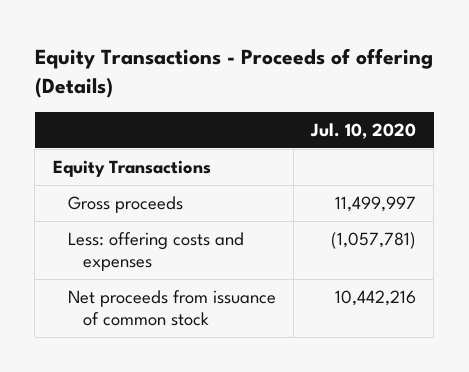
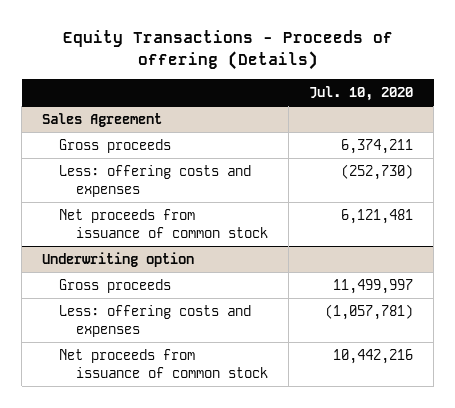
- Equity Transactions
+ Sales Agreement
+ Gross proceeds | 6,374,211
+ Less: offering costs and expenses | (252,730)
+ Net proceeds from issuance of common stock | 6,121,481
+ Underwriting option

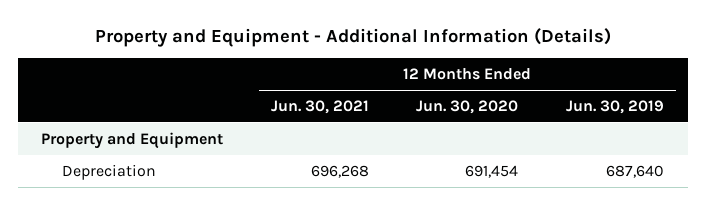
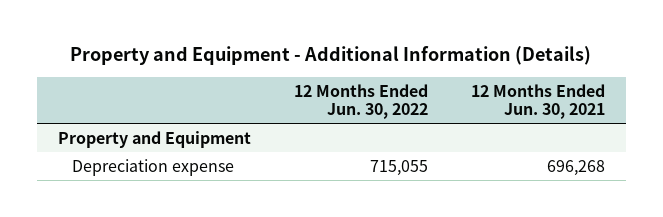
- | 12 Months Ended Jun. 30, 2021 | 12 Months Ended Jun. 30, 2020 | 12 Months Ended Jun. 30, 2019
+ | 12 Months Ended Jun. 30, 2022 | 12 Months Ended Jun. 30, 2021
- Depreciation | 696,268 | 691,454 | 687,640
+ Depreciation expense | 715,055 | 696,268

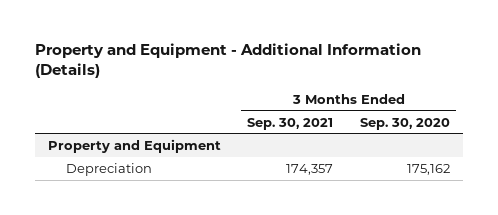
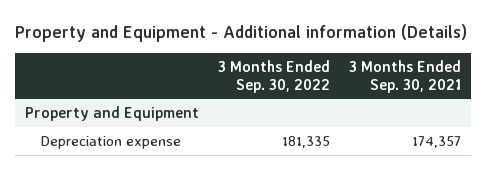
- Property and Equipment - Additional Information (Details)
+ Property and Equipment - Additional information (Details)
- | 3 Months Ended Sep. 30, 2021 | 3 Months Ended Sep. 30, 2020
+ | 3 Months Ended Sep. 30, 2022 | 3 Months Ended Sep. 30, 2021
- Depreciation | 174,357 | 175,162
+ Depreciation expense | 181,335 | 174,357

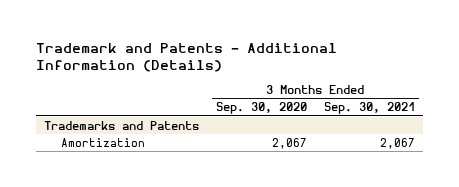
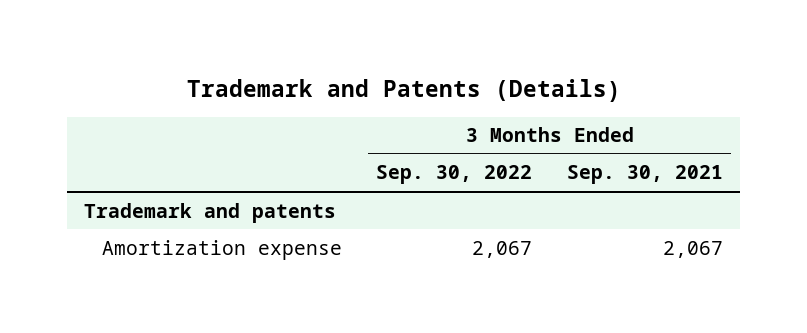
- Trademark and Patents - Additional Information (Details)
+ Trademark and Patents (Details)
- | 3 Months Ended Sep. 30, 2020 | 3 Months Ended Sep. 30, 2021
+ | 3 Months Ended Sep. 30, 2022 | 3 Months Ended Sep. 30, 2021
- Trademarks and Patents
- Amortization | 2,067 | 2,067
+ Trademark and patents
+ Amortization expense | 2,067 | 2,067

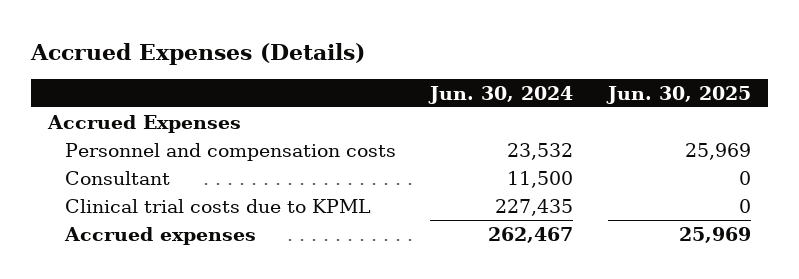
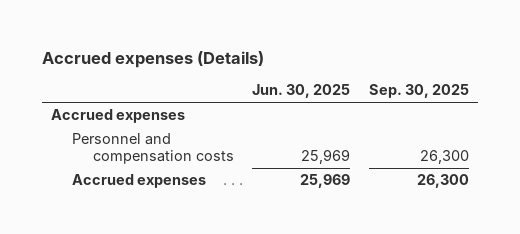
- Accrued Expenses (Details)
+ Accrued expenses (Details)
- | Jun. 30, 2024 | Jun. 30, 2025
+ | Jun. 30, 2025 | Sep. 30, 2025
- Accrued Expenses
+ Accrued expenses
- Consultant | 11,500 | 0
- Clinical trial costs due to KPML | 227,435 | 0

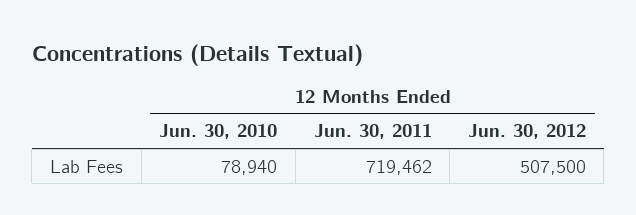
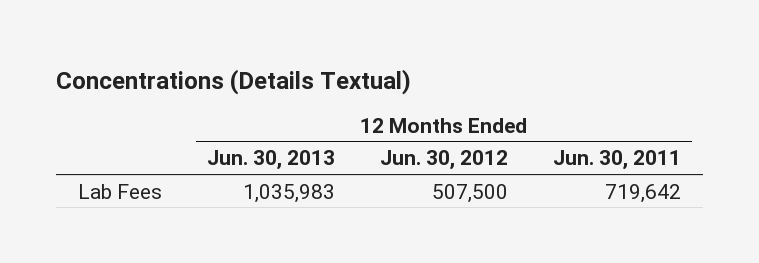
- | 12 Months Ended Jun. 30, 2010 | 12 Months Ended Jun. 30, 2011 | 12 Months Ended Jun. 30, 2012
+ | 12 Months Ended Jun. 30, 2013 | 12 Months Ended Jun. 30, 2012 | 12 Months Ended Jun. 30, 2011
- Lab Fees | 78,940 | 719,462 | 507,500
+ Lab Fees | 1,035,983 | 507,500 | 719,642

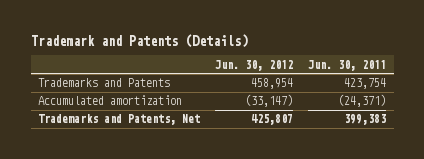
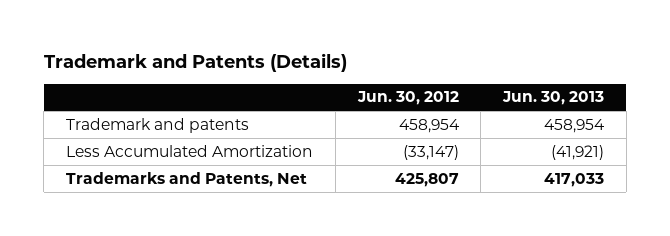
- | Jun. 30, 2012 | Jun. 30, 2011
+ | Jun. 30, 2012 | Jun. 30, 2013
- Trademarks and Patents | 458,954 | 423,754
- Accumulated amortization | (33,147) | (24,371)
+ Trademark and patents | 458,954 | 458,954
+ Less Accumulated Amortization | (33,147) | (41,921)

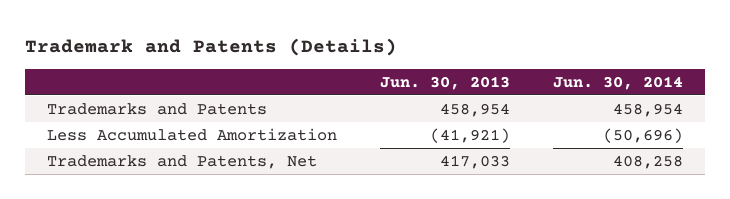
- | Jun. 30, 2012 | Jun. 30, 2013
+ | Jun. 30, 2013 | Jun. 30, 2014
- Trademark and patents | 458,954 | 458,954
+ Trademarks and Patents | 458,954 | 458,954

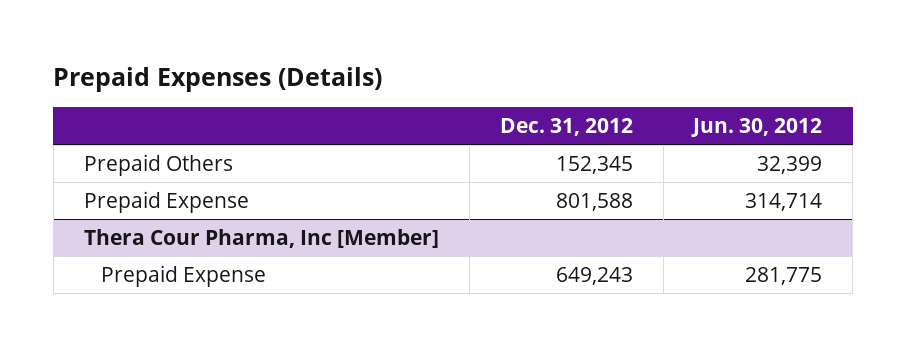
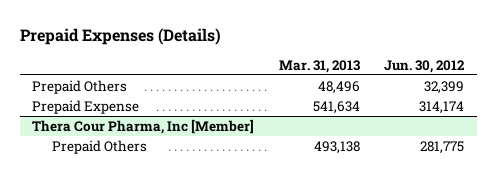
- | Dec. 31, 2012 | Jun. 30, 2012
+ | Mar. 31, 2013 | Jun. 30, 2012
- Prepaid Expense | 801,588 | 314,714
+ Prepaid Expense | 541,634 | 314,174
@ Thera Cour Pharma, Inc [Member]
- Prepaid Expense | 649,243 | 281,775
+ Prepaid Others | 493,138 | 281,775

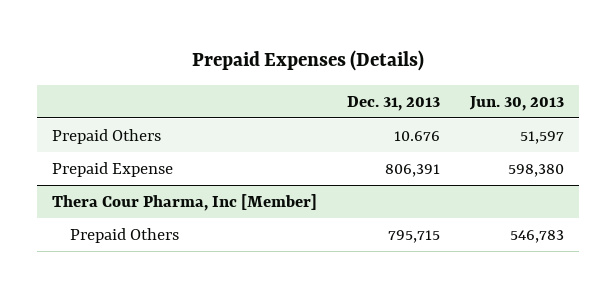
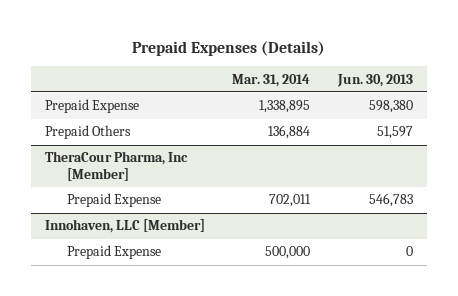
- | Dec. 31, 2013 | Jun. 30, 2013
+ | Mar. 31, 2014 | Jun. 30, 2013
- Thera Cour Pharma, Inc [Member]
- Prepaid Others | 795,715 | 546,783
moved down: Prepaid Others | 136,884 | 51,597
+ TheraCour Pharma, Inc [Member]
+ Prepaid Expense | 702,011 | 546,783
+ Innohaven, LLC [Member]
+ Prepaid Expense | 500,000 | 0

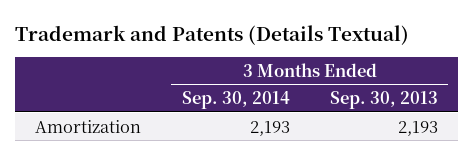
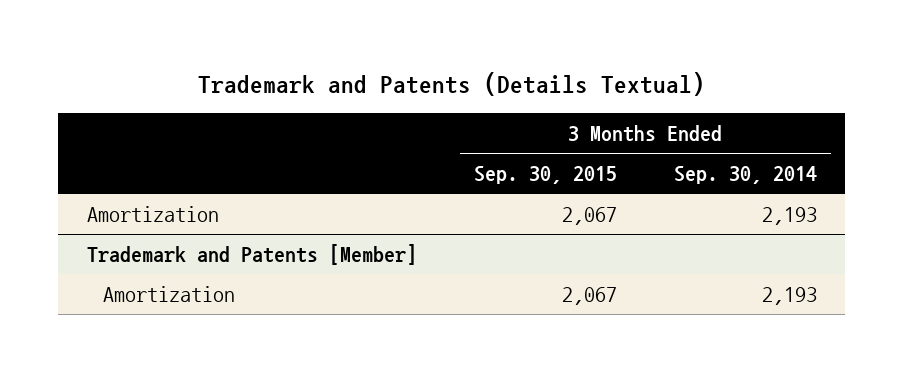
- | 3 Months Ended Sep. 30, 2014 | 3 Months Ended Sep. 30, 2013
+ | 3 Months Ended Sep. 30, 2015 | 3 Months Ended Sep. 30, 2014
+ Trademark and Patents [Member]
+ Amortization | 2,067 | 2,193

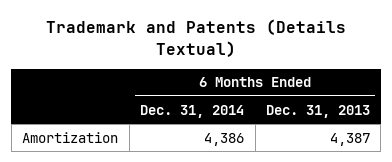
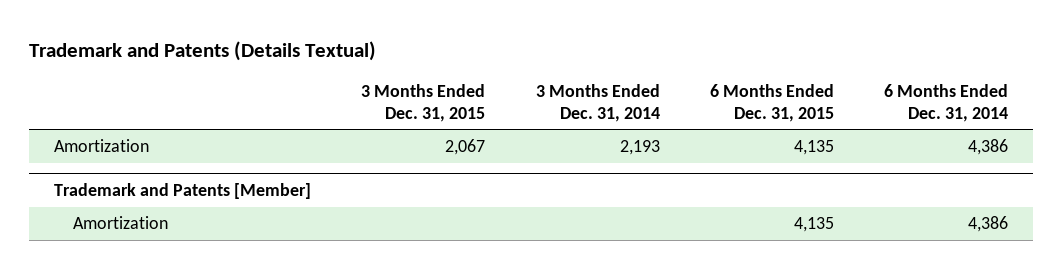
- | 6 Months Ended Dec. 31, 2014 | 6 Months Ended Dec. 31, 2013
+ | 3 Months Ended Dec. 31, 2015 | 3 Months Ended Dec. 31, 2014 | 6 Months Ended Dec. 31, 2015 | 6 Months Ended Dec. 31, 2014
+ Trademark and Patents [Member]
+ Amortization | | | 4,135 | 4,386

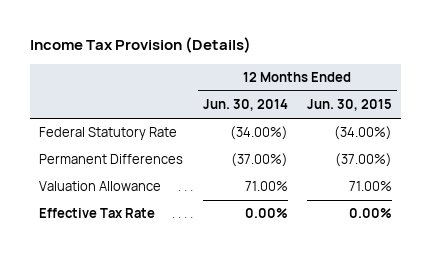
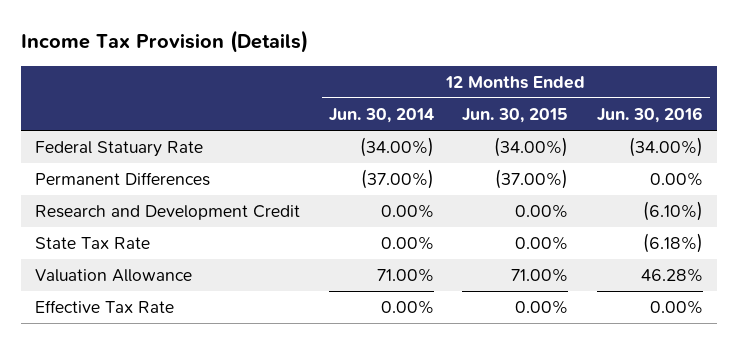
- | 12 Months Ended Jun. 30, 2014 | 12 Months Ended Jun. 30, 2015
+ | 12 Months Ended Jun. 30, 2014 | 12 Months Ended Jun. 30, 2015 | 12 Months Ended Jun. 30, 2016
- Federal Statutory Rate | (34.00%) | (34.00%)
+ Federal Statuary Rate | (34.00%) | (34.00%) | (34.00%)
+ Research and Development Credit | 0.00% | 0.00% | (6.10%)
+ State Tax Rate | 0.00% | 0.00% | (6.18%)

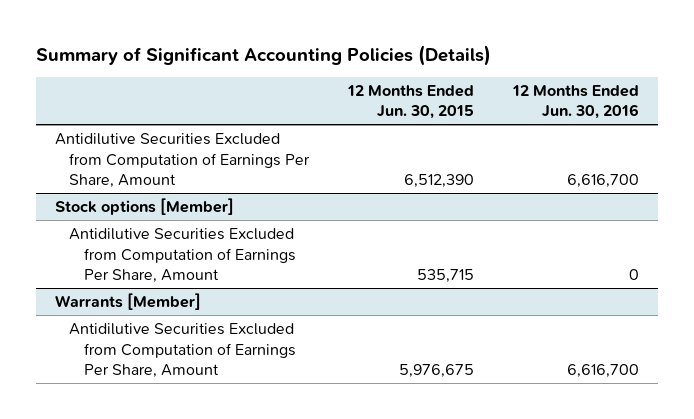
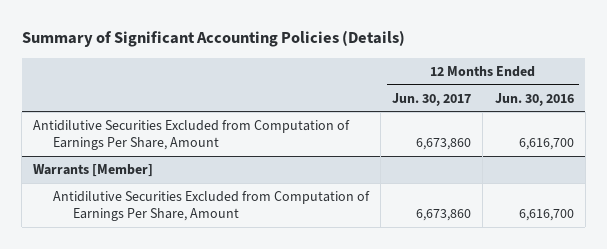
- | 12 Months Ended Jun. 30, 2015 | 12 Months Ended Jun. 30, 2016
+ | 12 Months Ended Jun. 30, 2017 | 12 Months Ended Jun. 30, 2016
- Stock options [Member]
- Antidilutive Securities Excluded from Computation of Earnings Per Share, Amount | 535,715 | 0

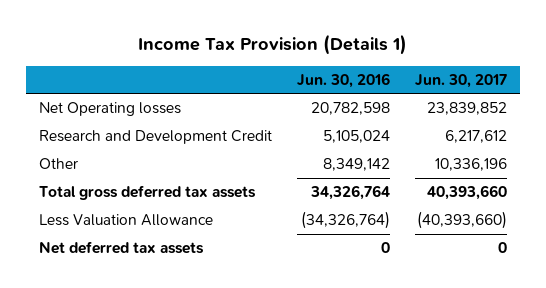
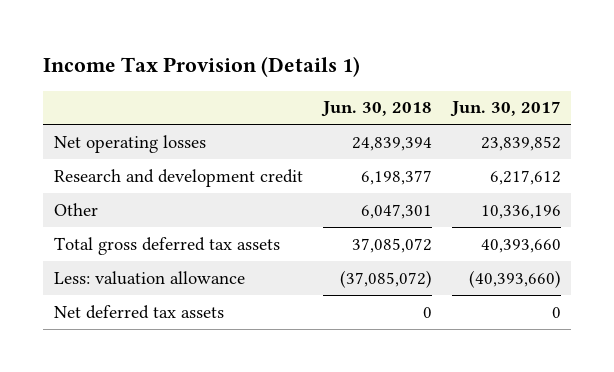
- | Jun. 30, 2016 | Jun. 30, 2017
+ | Jun. 30, 2018 | Jun. 30, 2017
- Net Operating losses | 20,782,598 | 23,839,852
- Research and Development Credit | 5,105,024 | 6,217,612
+ Net operating losses | 24,839,394 | 23,839,852
+ Research and development credit | 6,198,377 | 6,217,612
- Less Valuation Allowance | (34,326,764) | (40,393,660)
+ Less: valuation allowance | (37,085,072) | (40,393,660)

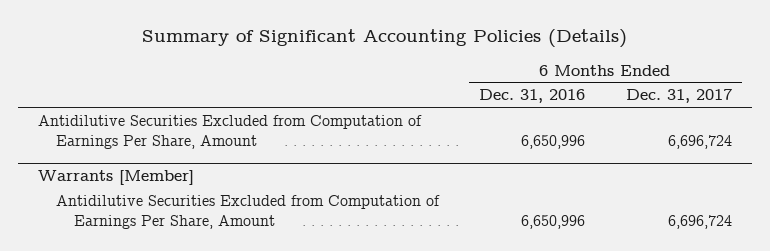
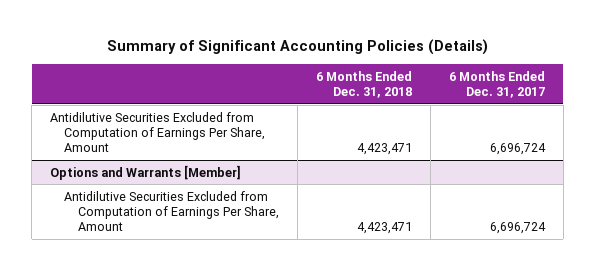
- | 6 Months Ended Dec. 31, 2016 | 6 Months Ended Dec. 31, 2017
+ | 6 Months Ended Dec. 31, 2018 | 6 Months Ended Dec. 31, 2017
- Warrants [Member]
+ Options and Warrants [Member]

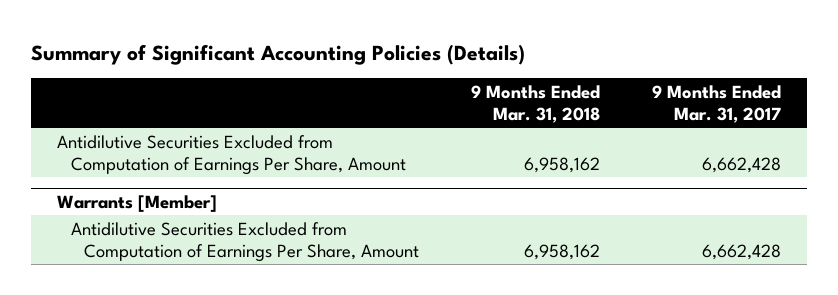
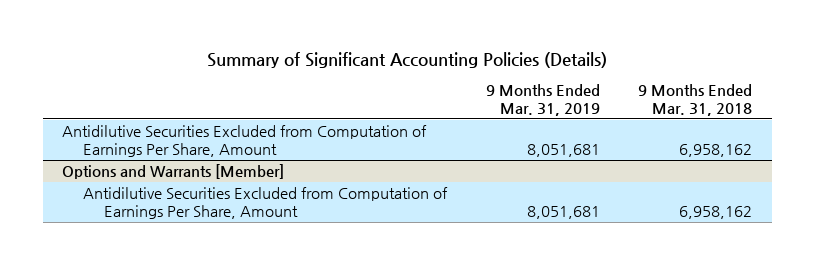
- | 9 Months Ended Mar. 31, 2018 | 9 Months Ended Mar. 31, 2017
+ | 9 Months Ended Mar. 31, 2019 | 9 Months Ended Mar. 31, 2018
- Warrants [Member]
+ Options and Warrants [Member]

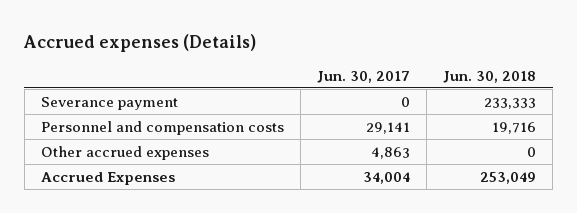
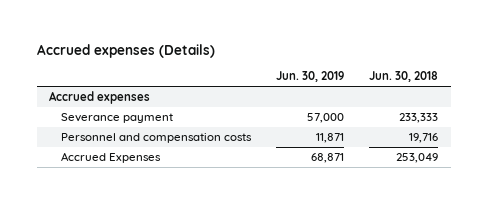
- | Jun. 30, 2017 | Jun. 30, 2018
+ | Jun. 30, 2019 | Jun. 30, 2018
+ Accrued expenses
- Other accrued expenses | 4,863 | 0

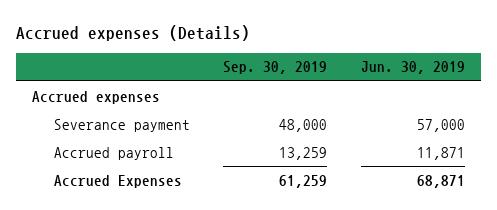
- | Jun. 30, 2019 | Jun. 30, 2018
+ | Sep. 30, 2019 | Jun. 30, 2019
- Personnel and compensation costs | 11,871 | 19,716
+ Accrued payroll | 13,259 | 11,871

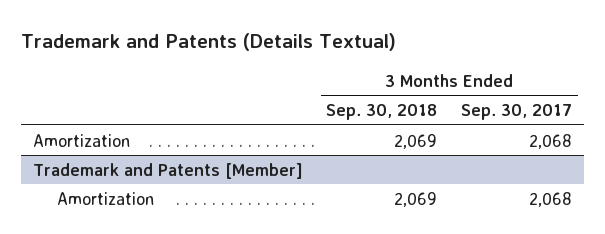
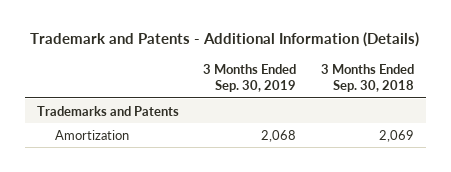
- Trademark and Patents (Details Textual)
+ Trademark and Patents - Additional Information (Details)
- | 3 Months Ended Sep. 30, 2018 | 3 Months Ended Sep. 30, 2017
+ | 3 Months Ended Sep. 30, 2019 | 3 Months Ended Sep. 30, 2018
- Amortization | 2,069 | 2,068
- Trademark and Patents [Member]
+ Trademarks and Patents

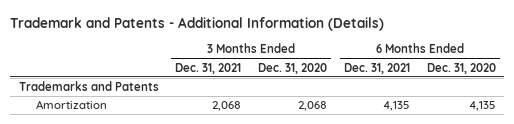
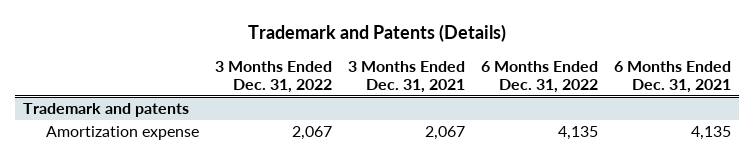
- Trademark and Patents - Additional Information (Details)
+ Trademark and Patents (Details)
- | 3 Months Ended Dec. 31, 2021 | 3 Months Ended Dec. 31, 2020 | 6 Months Ended Dec. 31, 2021 | 6 Months Ended Dec. 31, 2020
+ | 3 Months Ended Dec. 31, 2022 | 3 Months Ended Dec. 31, 2021 | 6 Months Ended Dec. 31, 2022 | 6 Months Ended Dec. 31, 2021
- Trademarks and Patents
- Amortization | 2,068 | 2,068 | 4,135 | 4,135
+ Trademark and patents
+ Amortization expense | 2,067 | 2,067 | 4,135 | 4,135

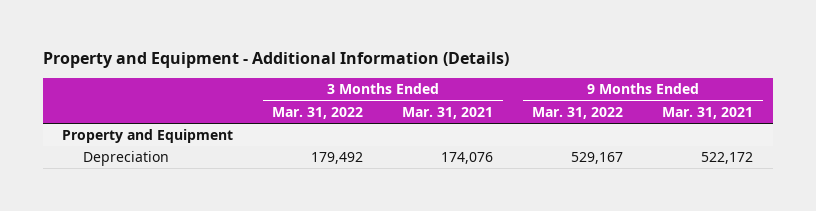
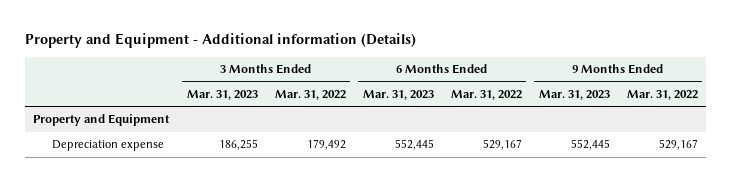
- Property and Equipment - Additional Information (Details)
+ Property and Equipment - Additional information (Details)
- | 3 Months Ended Mar. 31, 2022 | 3 Months Ended Mar. 31, 2021 | 9 Months Ended Mar. 31, 2022 | 9 Months Ended Mar. 31, 2021
+ | 3 Months Ended Mar. 31, 2023 | 3 Months Ended Mar. 31, 2022 | 6 Months Ended Mar. 31, 2023 | 6 Months Ended Mar. 31, 2022 | 9 Months Ended Mar. 31, 2023 | 9 Months Ended Mar. 31, 2022
- Depreciation | 179,492 | 174,076 | 529,167 | 522,172
+ Depreciation expense | 186,255 | 179,492 | 552,445 | 529,167 | 552,445 | 529,167

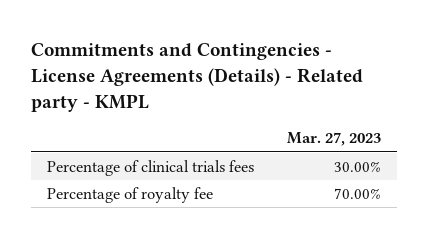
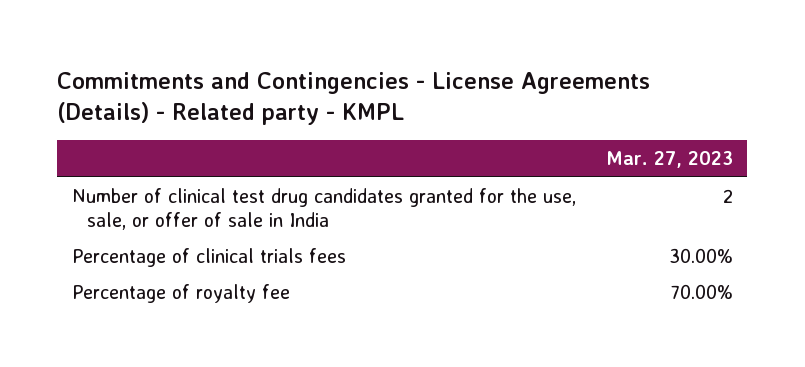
+ Number of clinical test drug candidates granted for the use, sale, or offer of sale in India | 2

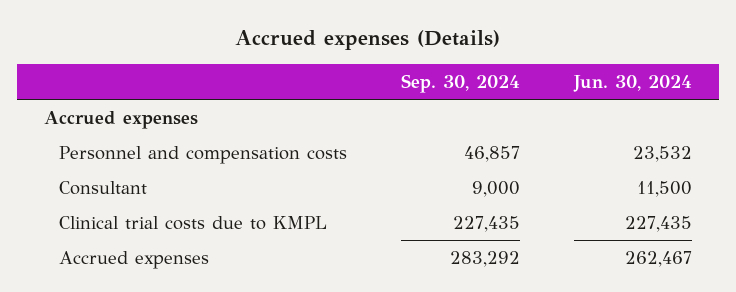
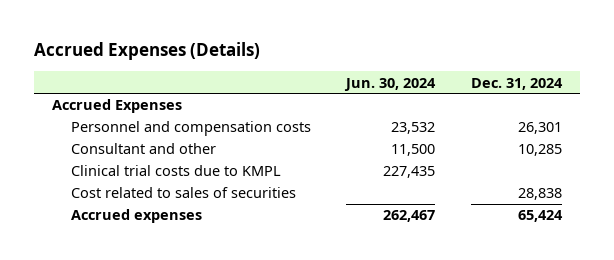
- Accrued expenses (Details)
+ Accrued Expenses (Details)
- | Sep. 30, 2024 | Jun. 30, 2024
+ | Jun. 30, 2024 | Dec. 31, 2024
- Accrued expenses
+ Accrued Expenses
- Consultant | 9,000 | 11,500
+ Consultant and other | 11,500 | 10,285
+ Cost related to sales of securities | | 28,838

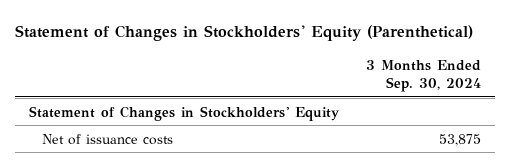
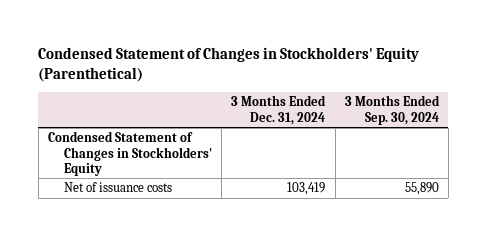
- Statement of Changes in Stockholders' Equity (Parenthetical)
+ Condensed Statement of Changes in Stockholders' Equity (Parenthetical)
- | 3 Months Ended Sep. 30, 2024
+ | 3 Months Ended Dec. 31, 2024 | 3 Months Ended Sep. 30, 2024
- Statement of Changes in Stockholders' Equity
- Net of issuance costs | 53,875
+ Condensed Statement of Changes in Stockholders' Equity
+ Net of issuance costs | 103,419 | 55,890

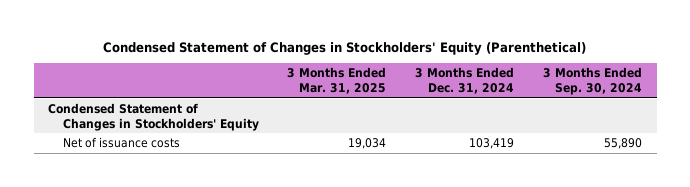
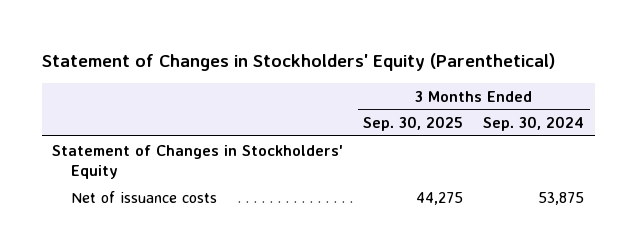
- Condensed Statement of Changes in Stockholders' Equity (Parenthetical)
+ Statement of Changes in Stockholders' Equity (Parenthetical)
- | 3 Months Ended Mar. 31, 2025 | 3 Months Ended Dec. 31, 2024 | 3 Months Ended Sep. 30, 2024
+ | 3 Months Ended Sep. 30, 2025 | 3 Months Ended Sep. 30, 2024
- Condensed Statement of Changes in Stockholders' Equity
- Net of issuance costs | 19,034 | 103,419 | 55,890
+ Statement of Changes in Stockholders' Equity
+ Net of issuance costs | 44,275 | 53,875

